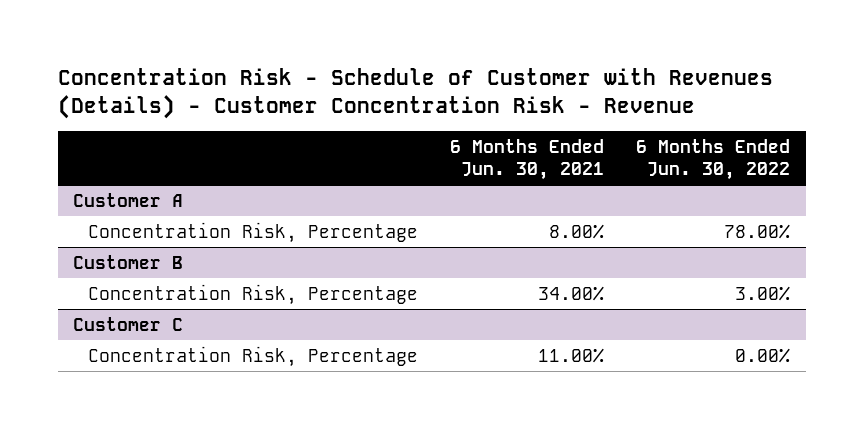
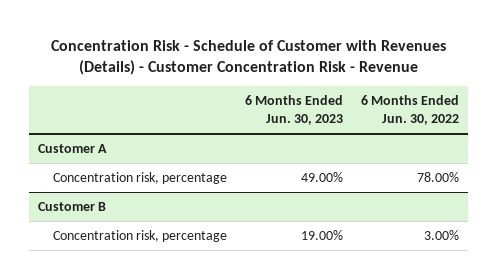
- | 6 Months Ended Jun. 30, 2021 | 6 Months Ended Jun. 30, 2022
+ | 6 Months Ended Jun. 30, 2023 | 6 Months Ended Jun. 30, 2022
@ Customer A
- Concentration Risk, Percentage | 8.00% | 78.00%
+ Concentration risk, percentage | 49.00% | 78.00%
@ Customer B
- Concentration Risk, Percentage | 34.00% | 3.00%
- Customer C
- Concentration Risk, Percentage | 11.00% | 0.00%
@ Customer B
+ Concentration risk, percentage | 19.00% | 3.00%

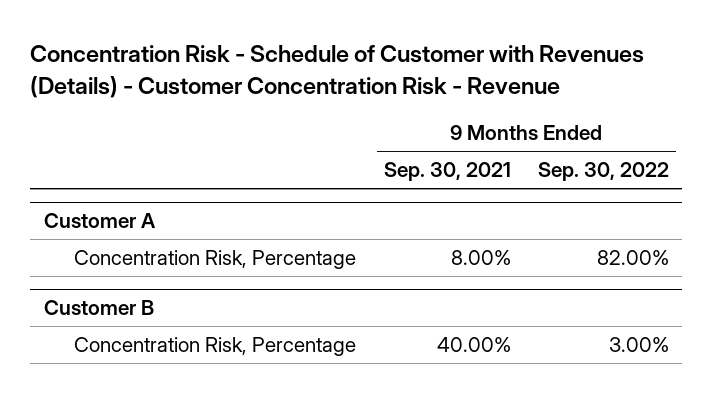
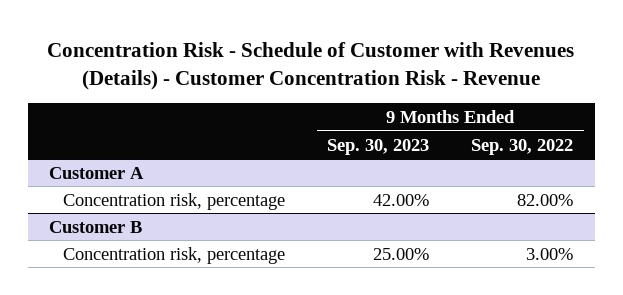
- | 9 Months Ended Sep. 30, 2021 | 9 Months Ended Sep. 30, 2022
+ | 9 Months Ended Sep. 30, 2023 | 9 Months Ended Sep. 30, 2022
@ Customer A
- Concentration Risk, Percentage | 8.00% | 82.00%
+ Concentration risk, percentage | 42.00% | 82.00%
@ Customer B
- Concentration Risk, Percentage | 40.00% | 3.00%
+ Concentration risk, percentage | 25.00% | 3.00%

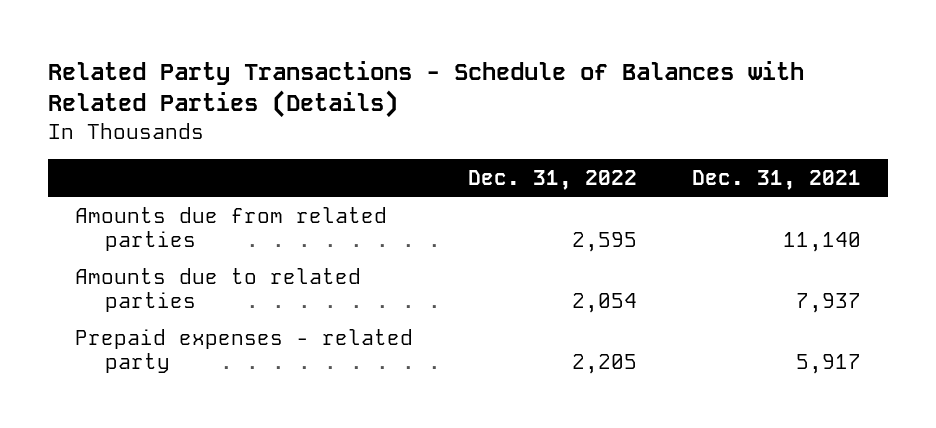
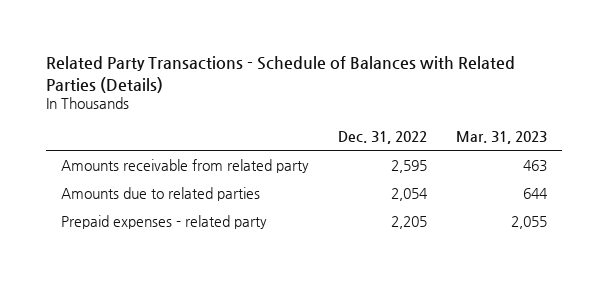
- | Dec. 31, 2022 | Dec. 31, 2021
+ | Dec. 31, 2022 | Mar. 31, 2023
- Amounts due from related parties | 2,595 | 11,140
+ Amounts receivable from related party | 2,595 | 463

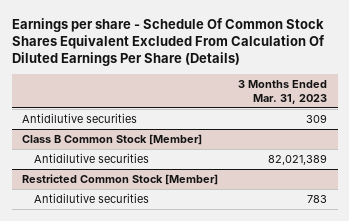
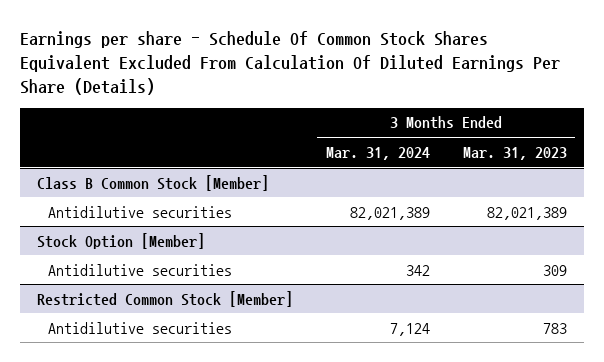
- | 3 Months Ended Mar. 31, 2023
+ | 3 Months Ended Mar. 31, 2024 | 3 Months Ended Mar. 31, 2023
- Antidilutive securities | 309
+ Stock Option [Member]
+ Antidilutive securities | 342 | 309

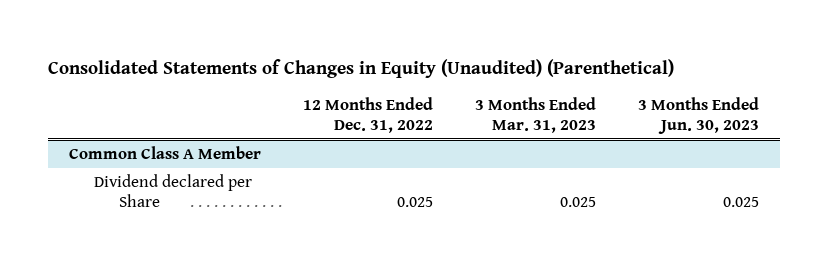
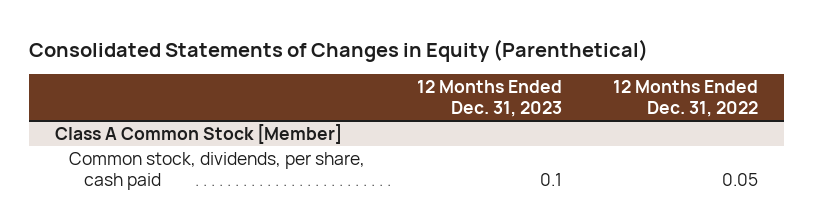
- Consolidated Statements of Changes in Equity (Unaudited) (Parenthetical)
+ Consolidated Statements of Changes in Equity (Parenthetical)
- | 12 Months Ended Dec. 31, 2022 | 3 Months Ended Mar. 31, 2023 | 3 Months Ended Jun. 30, 2023
+ | 12 Months Ended Dec. 31, 2023 | 12 Months Ended Dec. 31, 2022
- Common Class A Member
- Dividend declared per Share | 0.025 | 0.025 | 0.025
+ Class A Common Stock [Member]
+ Common stock, dividends, per share, cash paid | 0.1 | 0.05

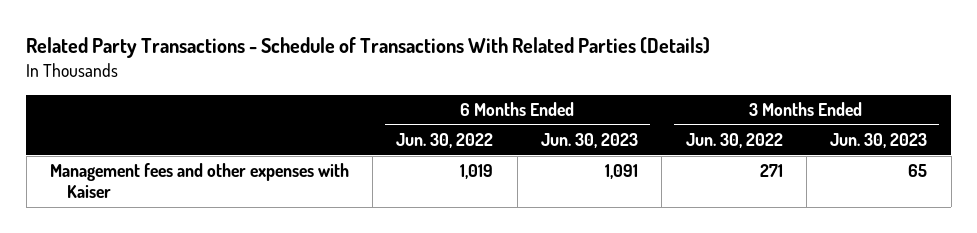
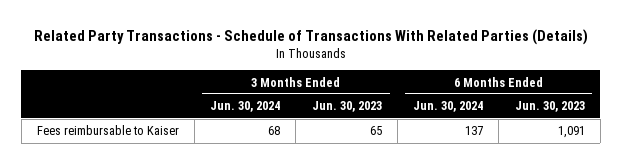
- | 6 Months Ended Jun. 30, 2022 | 6 Months Ended Jun. 30, 2023 | 3 Months Ended Jun. 30, 2022 | 3 Months Ended Jun. 30, 2023
+ | 3 Months Ended Jun. 30, 2024 | 3 Months Ended Jun. 30, 2023 | 6 Months Ended Jun. 30, 2024 | 6 Months Ended Jun. 30, 2023
- Management fees and other expenses with Kaiser | 1,019 | 1,091 | 271 | 65
+ Fees reimbursable to Kaiser | 68 | 65 | 137 | 1,091

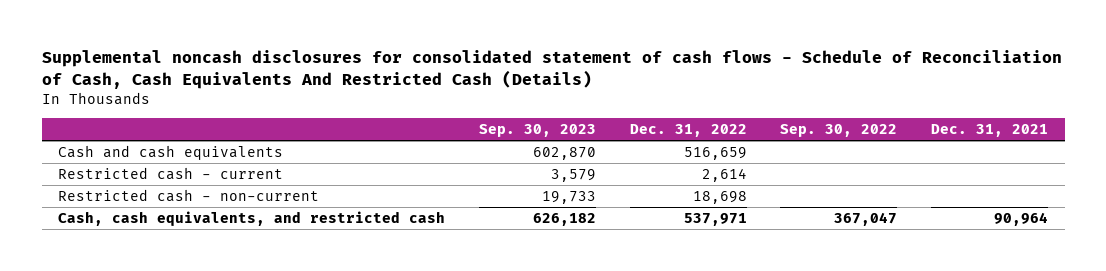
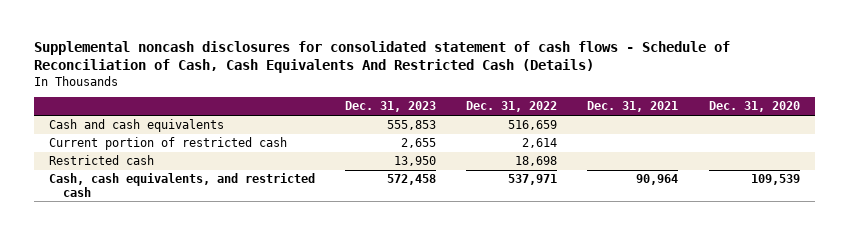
- | Sep. 30, 2023 | Dec. 31, 2022 | Sep. 30, 2022 | Dec. 31, 2021
+ | Dec. 31, 2023 | Dec. 31, 2022 | Dec. 31, 2021 | Dec. 31, 2020
- Restricted cash - current | 3,579 | 2,614 | |
- Restricted cash - non-current | 19,733 | 18,698 | |
+ Current portion of restricted cash | 2,655 | 2,614 | |
+ Restricted cash | 13,950 | 18,698 | |

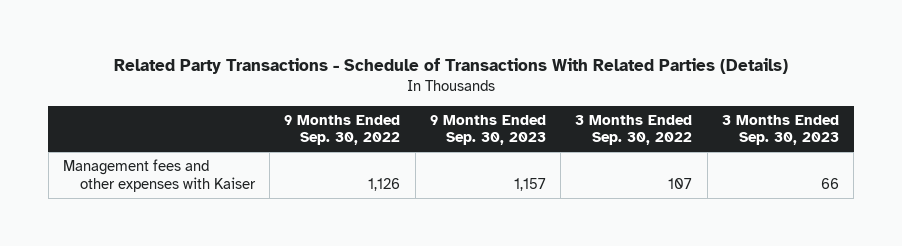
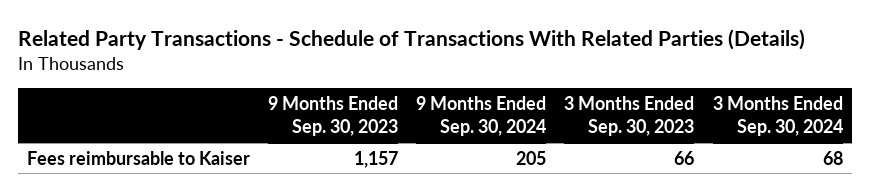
- | 9 Months Ended Sep. 30, 2022 | 9 Months Ended Sep. 30, 2023 | 3 Months Ended Sep. 30, 2022 | 3 Months Ended Sep. 30, 2023
+ | 9 Months Ended Sep. 30, 2023 | 9 Months Ended Sep. 30, 2024 | 3 Months Ended Sep. 30, 2023 | 3 Months Ended Sep. 30, 2024
- Management fees and other expenses with Kaiser | 1,126 | 1,157 | 107 | 66
+ Fees reimbursable to Kaiser | 1,157 | 205 | 66 | 68

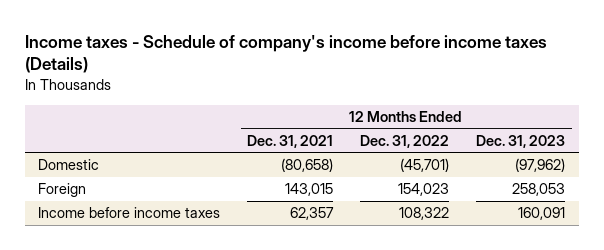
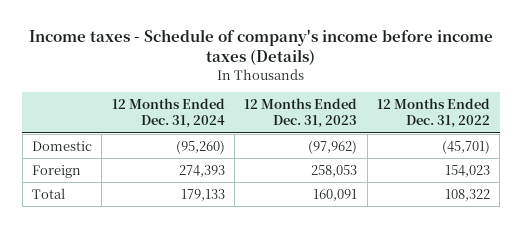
- | 12 Months Ended Dec. 31, 2021 | 12 Months Ended Dec. 31, 2022 | 12 Months Ended Dec. 31, 2023
+ | 12 Months Ended Dec. 31, 2024 | 12 Months Ended Dec. 31, 2023 | 12 Months Ended Dec. 31, 2022
- Income before income taxes | 62,357 | 108,322 | 160,091
+ Total | 179,133 | 160,091 | 108,322

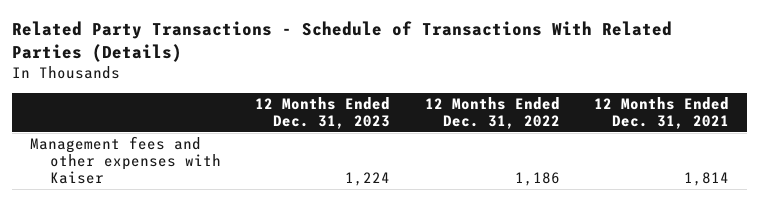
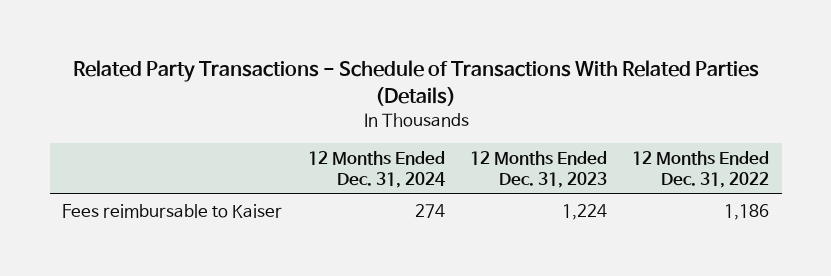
- | 12 Months Ended Dec. 31, 2023 | 12 Months Ended Dec. 31, 2022 | 12 Months Ended Dec. 31, 2021
+ | 12 Months Ended Dec. 31, 2024 | 12 Months Ended Dec. 31, 2023 | 12 Months Ended Dec. 31, 2022
- Management fees and other expenses with Kaiser | 1,224 | 1,186 | 1,814
+ Fees reimbursable to Kaiser | 274 | 1,224 | 1,186

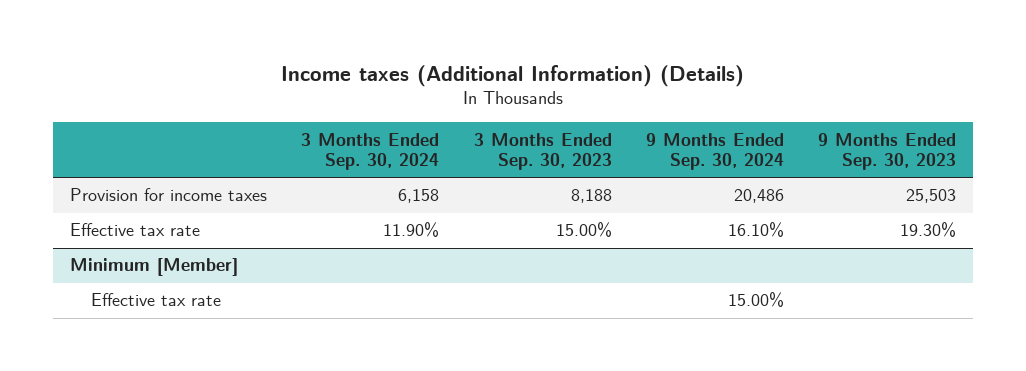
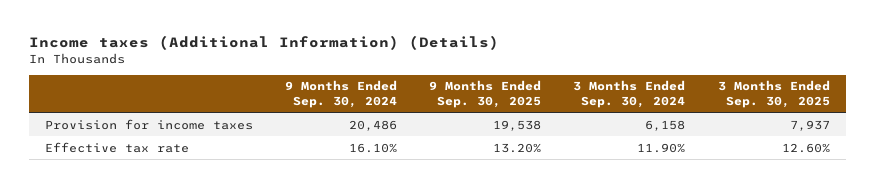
- | 3 Months Ended Sep. 30, 2024 | 3 Months Ended Sep. 30, 2023 | 9 Months Ended Sep. 30, 2024 | 9 Months Ended Sep. 30, 2023
+ | 9 Months Ended Sep. 30, 2024 | 9 Months Ended Sep. 30, 2025 | 3 Months Ended Sep. 30, 2024 | 3 Months Ended Sep. 30, 2025
- Minimum [Member]
- Effective tax rate | | | 15.00% |

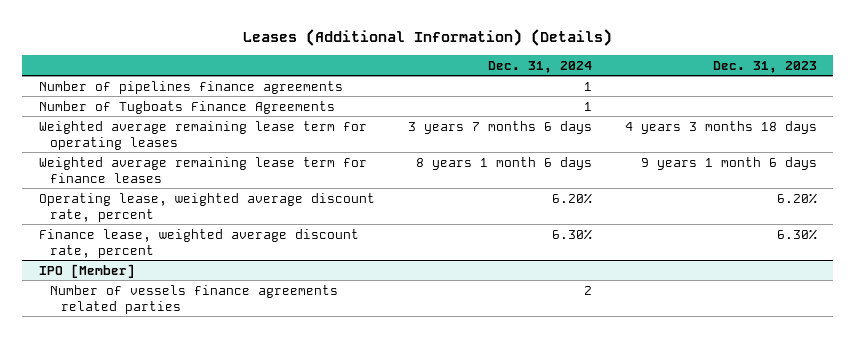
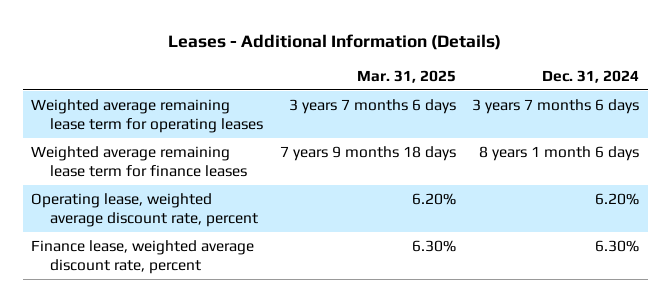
- Leases (Additional Information) (Details)
+ Leases - Additional Information (Details)
- | Dec. 31, 2024 | Dec. 31, 2023
+ | Mar. 31, 2025 | Dec. 31, 2024
- Number of pipelines finance agreements | 1 |
- Number of Tugboats Finance Agreements | 1 |
- IPO [Member]
- Number of vessels finance agreements related parties | 2 |

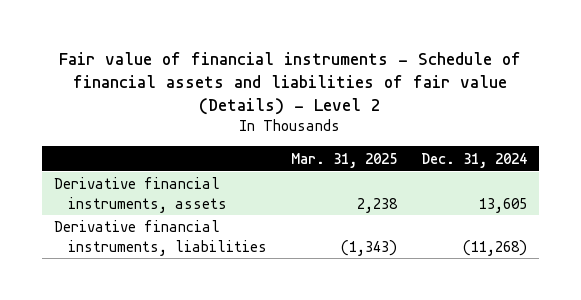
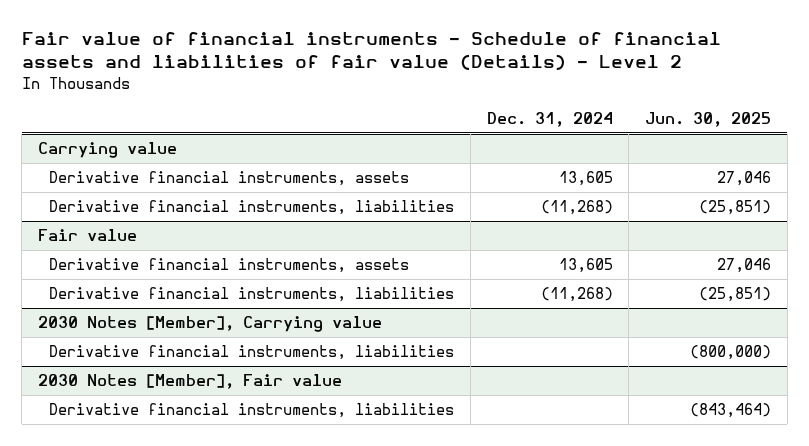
- | Mar. 31, 2025 | Dec. 31, 2024
+ | Dec. 31, 2024 | Jun. 30, 2025
+ Carrying value
+ Fair value
+ Derivative financial instruments, assets | 13,605 | 27,046
+ Derivative financial instruments, liabilities | (11,268) | (25,851)
+ 2030 Notes [Member], Carrying value
+ Derivative financial instruments, liabilities | | (800,000)
+ 2030 Notes [Member], Fair value
+ Derivative financial instruments, liabilities | | (843,464)

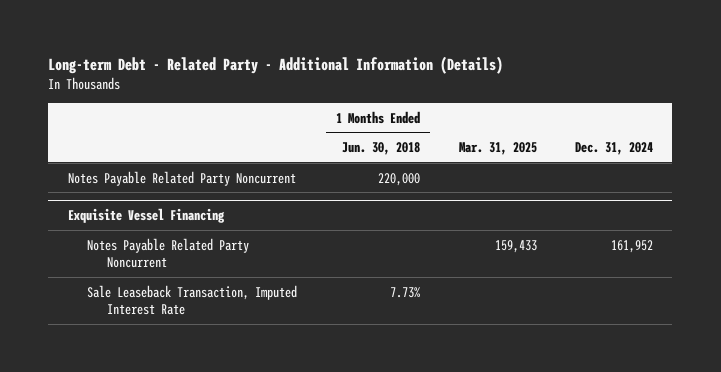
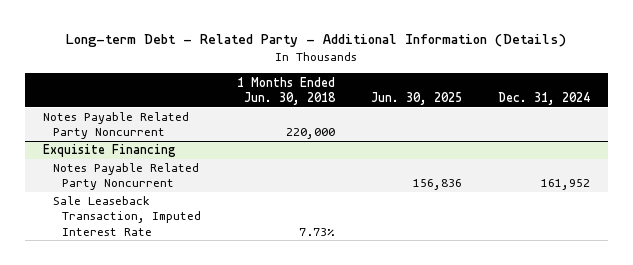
- | 1 Months Ended Jun. 30, 2018 | Mar. 31, 2025 | Dec. 31, 2024
+ | 1 Months Ended Jun. 30, 2018 | Jun. 30, 2025 | Dec. 31, 2024
- Exquisite Vessel Financing
+ Exquisite Financing

